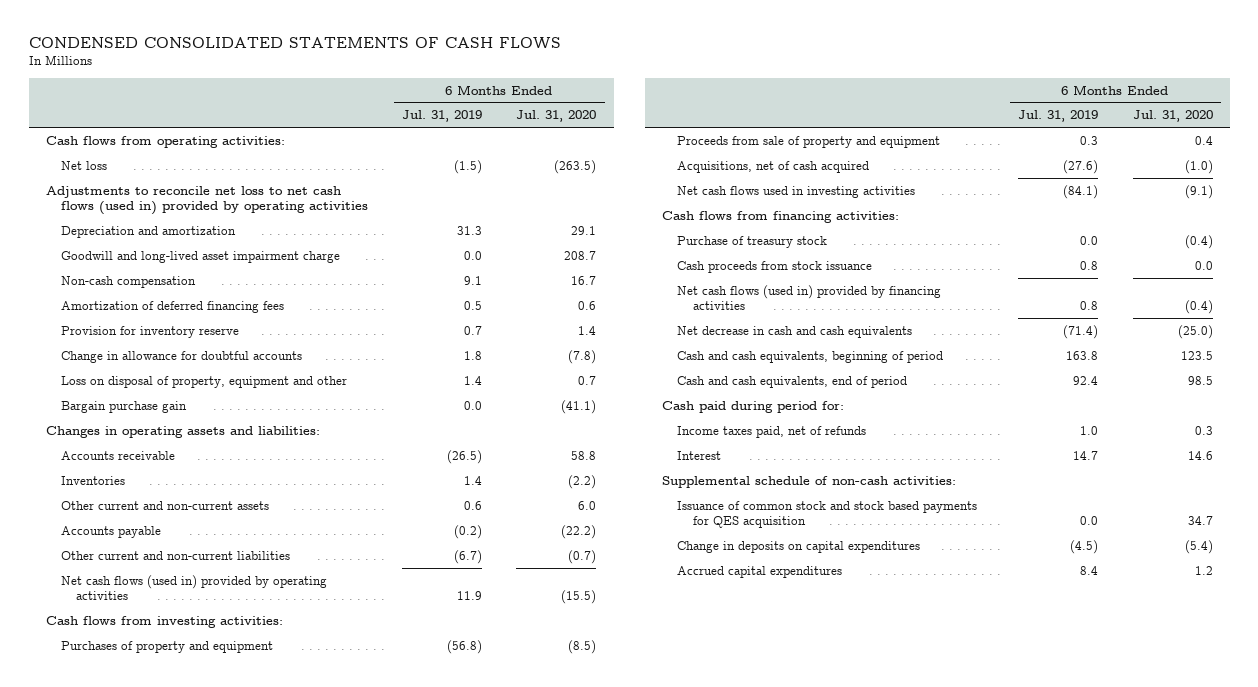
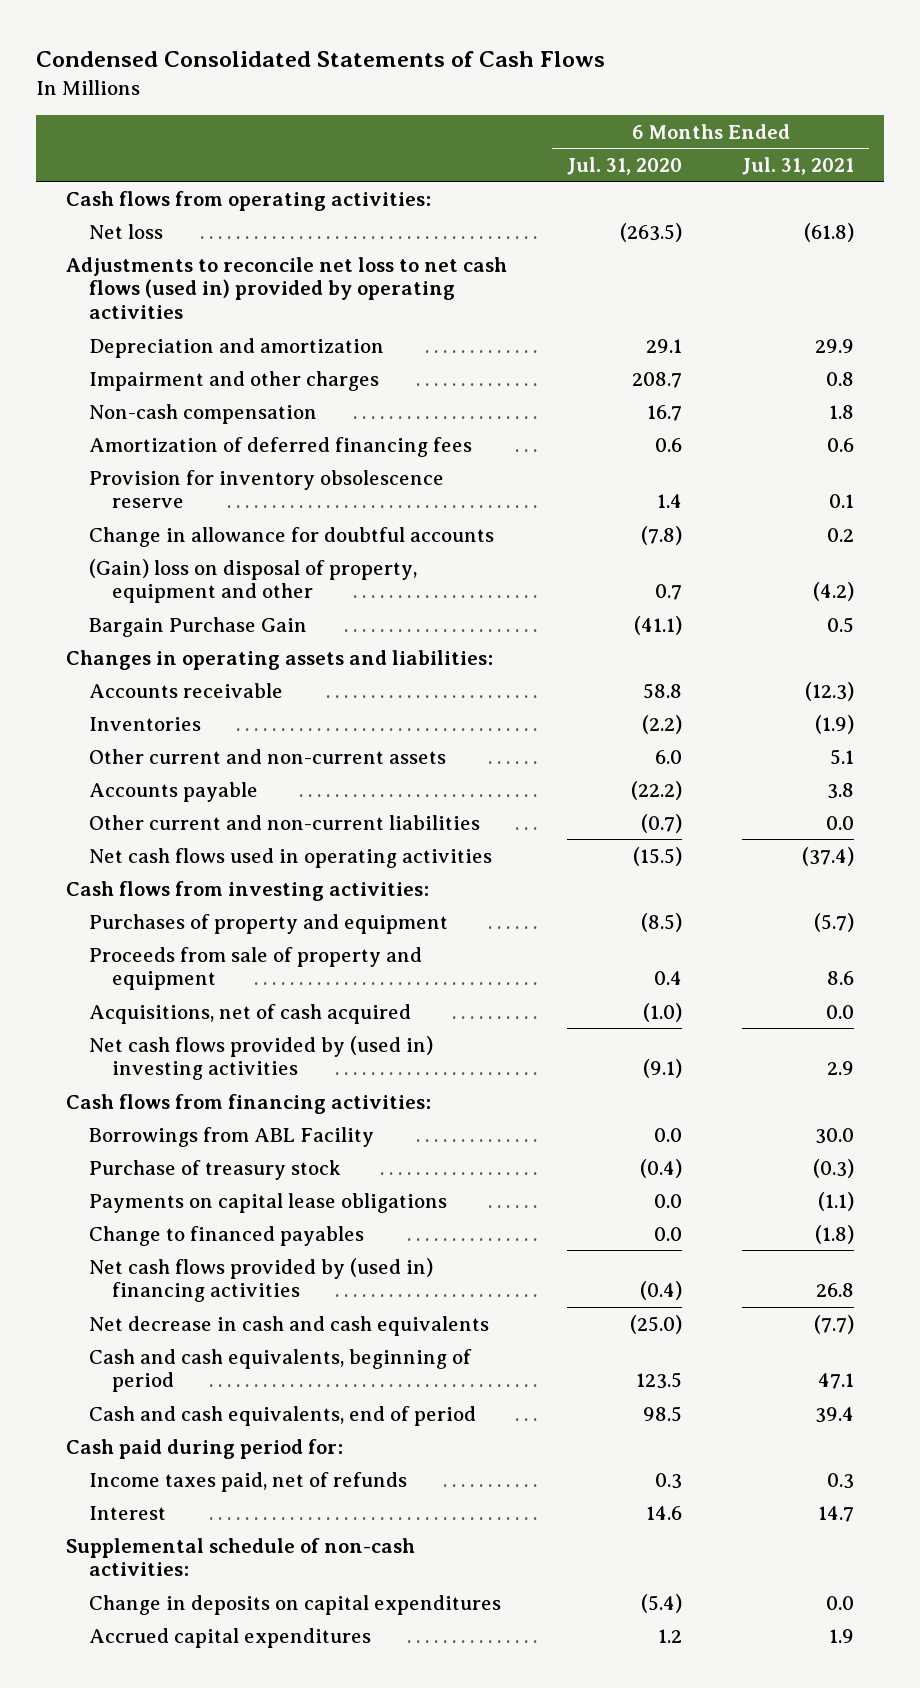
- CONDENSED CONSOLIDATED STATEMENTS OF CASH FLOWS
+ Condensed Consolidated Statements of Cash Flows
- | 6 Months Ended Jul. 31, 2019 | 6 Months Ended Jul. 31, 2020
+ | 6 Months Ended Jul. 31, 2020 | 6 Months Ended Jul. 31, 2021
- Goodwill and long-lived asset impairment charge | 0.0 | 208.7
+ Impairment and other charges | 208.7 | 0.8
- Provision for inventory reserve | 0.7 | 1.4
+ Provision for inventory obsolescence reserve | 1.4 | 0.1
- Loss on disposal of property, equipment and other | 1.4 | 0.7
- Bargain purchase gain | 0.0 | (41.1)
+ (Gain) loss on disposal of property, equipment and other | 0.7 | (4.2)
+ Bargain Purchase Gain | (41.1) | 0.5
- Net cash flows (used in) provided by operating activities | 11.9 | (15.5)
+ Net cash flows used in operating activities | (15.5) | (37.4)
- Net cash flows used in investing activities | (84.1) | (9.1)
+ Net cash flows provided by (used in) investing activities | (9.1) | 2.9
+ Borrowings from ABL Facility | 0.0 | 30.0
- Cash proceeds from stock issuance | 0.8 | 0.0
- Net cash flows (used in) provided by financing activities | 0.8 | (0.4)
+ Payments on capital lease obligations | 0.0 | (1.1)
+ Change to financed payables | 0.0 | (1.8)
+ Net cash flows provided by (used in) financing activities | (0.4) | 26.8
- Issuance of common stock and stock based payments for QES acquisition | 0.0 | 34.7

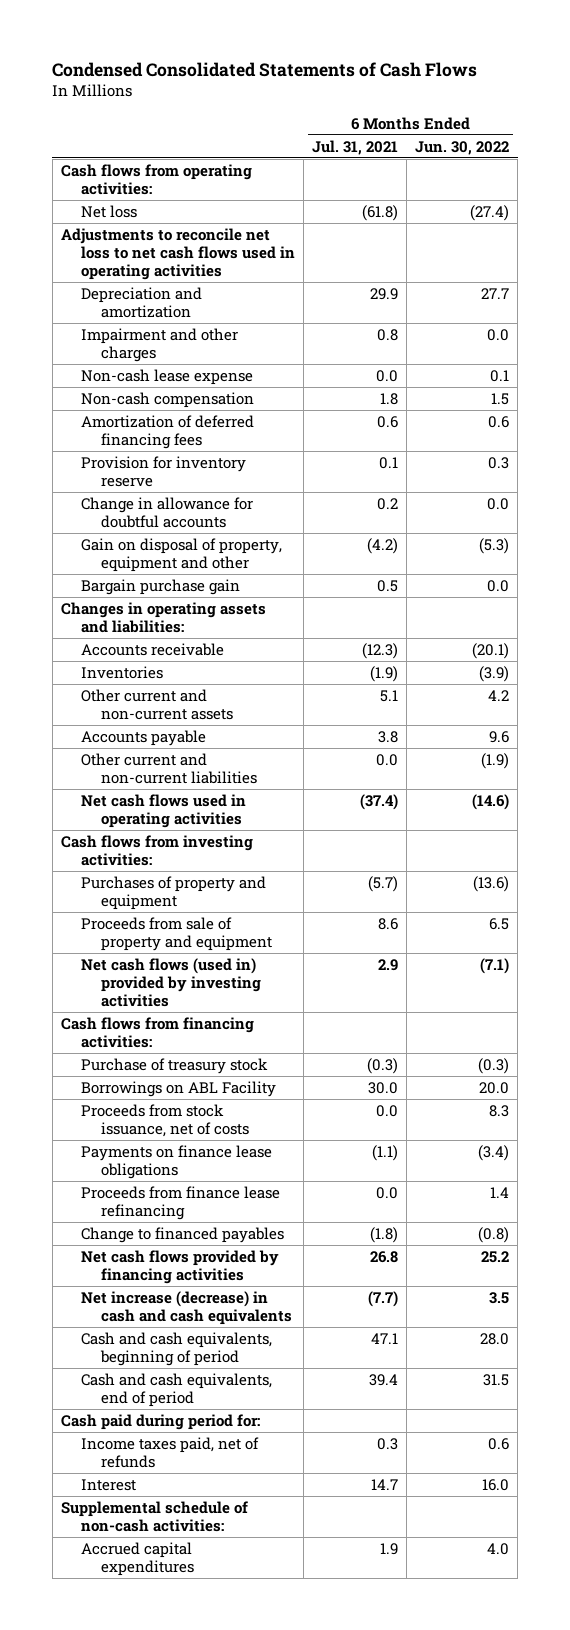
- | 6 Months Ended Jul. 31, 2020 | 6 Months Ended Jul. 31, 2021
+ | 6 Months Ended Jul. 31, 2021 | 6 Months Ended Jun. 30, 2022
- Adjustments to reconcile net loss to net cash flows (used in) provided by operating activities
+ Adjustments to reconcile net loss to net cash flows used in operating activities
+ Non-cash lease expense | 0.0 | 0.1
- Provision for inventory obsolescence reserve | 1.4 | 0.1
+ Provision for inventory reserve | 0.1 | 0.3
- (Gain) loss on disposal of property, equipment and other | 0.7 | (4.2)
- Bargain Purchase Gain | (41.1) | 0.5
+ Gain on disposal of property, equipment and other | (4.2) | (5.3)
+ Bargain purchase gain | 0.5 | 0.0
- Acquisitions, net of cash acquired | (1.0) | 0.0
- Net cash flows provided by (used in) investing activities | (9.1) | 2.9
+ Net cash flows (used in) provided by investing activities | 2.9 | (7.1)
- Borrowings from ABL Facility | 0.0 | 30.0
- Payments on capital lease obligations | 0.0 | (1.1)
+ Borrowings on ABL Facility | 30.0 | 20.0
+ Proceeds from stock issuance, net of costs | 0.0 | 8.3
+ Payments on finance lease obligations | (1.1) | (3.4)
+ Proceeds from finance lease refinancing | 0.0 | 1.4
- Net cash flows provided by (used in) financing activities | (0.4) | 26.8
- Net decrease in cash and cash equivalents | (25.0) | (7.7)
+ Net cash flows provided by financing activities | 26.8 | 25.2
+ Net increase (decrease) in cash and cash equivalents | (7.7) | 3.5
- Change in deposits on capital expenditures | (5.4) | 0.0

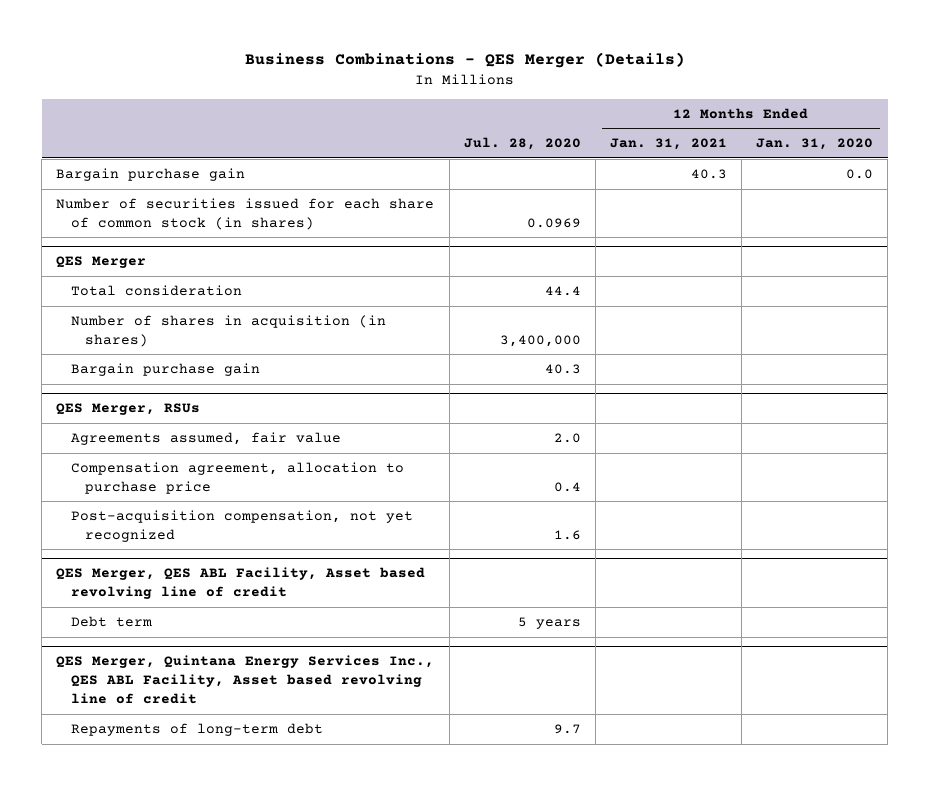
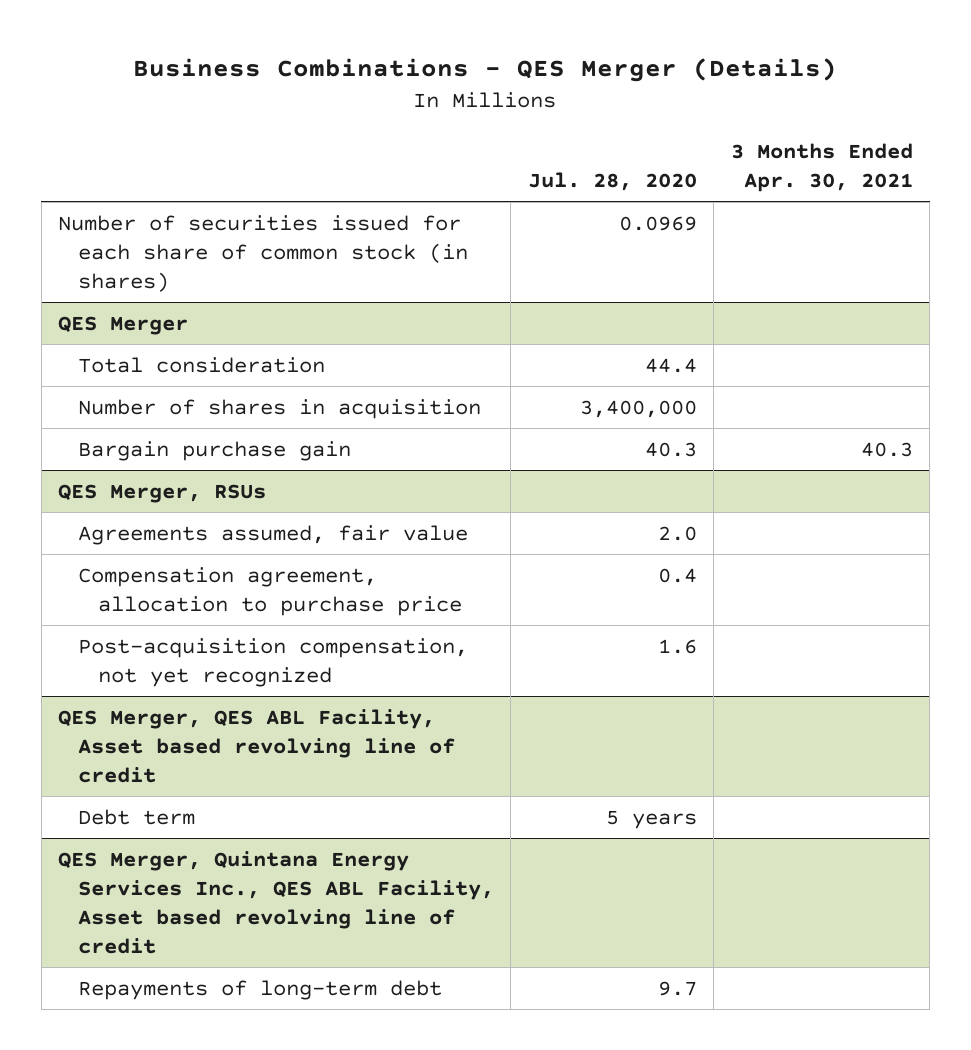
- | Jul. 28, 2020 | 12 Months Ended Jan. 31, 2021 | 12 Months Ended Jan. 31, 2020
+ | Jul. 28, 2020 | 3 Months Ended Apr. 30, 2021
- Bargain purchase gain | | 40.3 | 0.0
@ QES Merger
- Number of shares in acquisition (in shares) | 3,400,000 | |
+ Number of shares in acquisition | 3,400,000 |

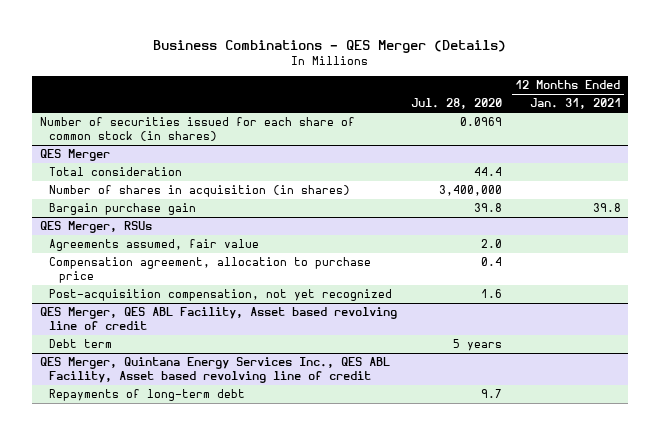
- | Jul. 28, 2020 | 3 Months Ended Apr. 30, 2021
+ | Jul. 28, 2020 | 12 Months Ended Jan. 31, 2021
@ QES Merger
- Number of shares in acquisition | 3,400,000 |
- Bargain purchase gain | 40.3 | 40.3
+ Number of shares in acquisition (in shares) | 3,400,000 |
+ Bargain purchase gain | 39.8 | 39.8

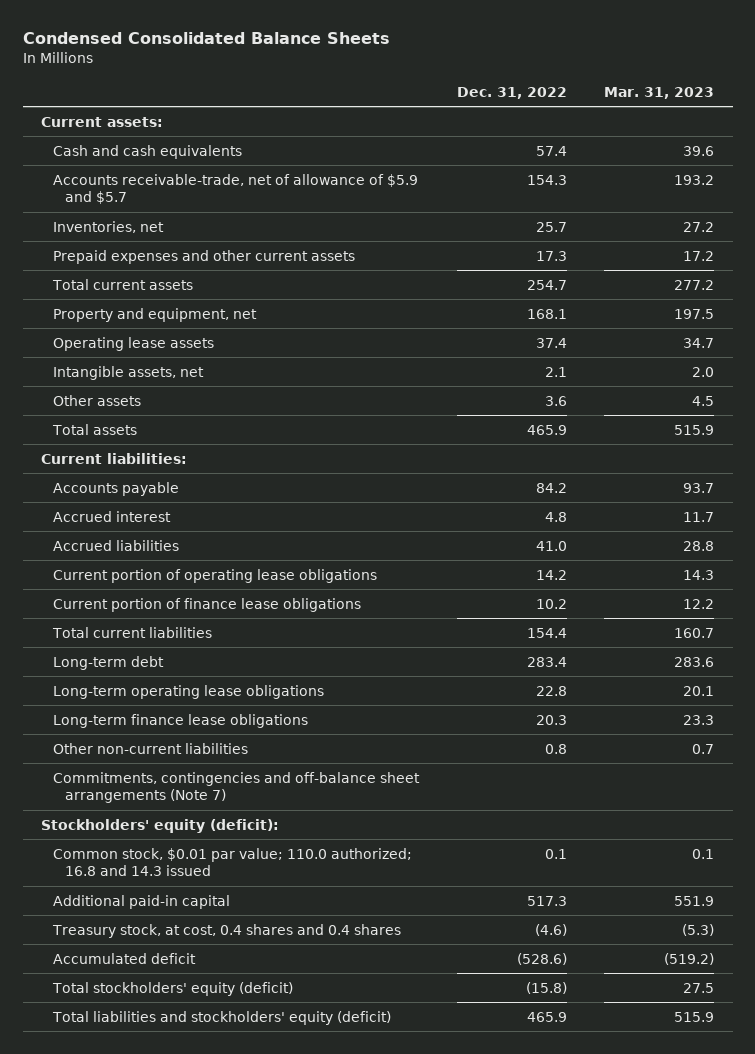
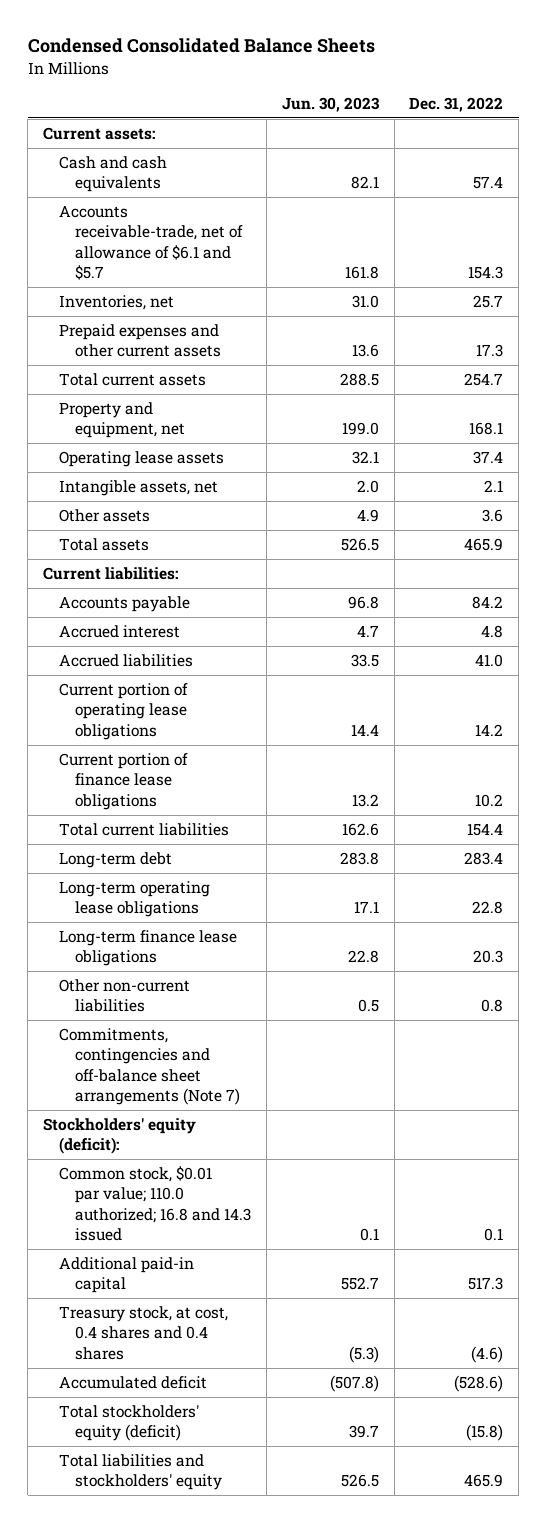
- | Dec. 31, 2022 | Mar. 31, 2023
+ | Jun. 30, 2023 | Dec. 31, 2022
- Accounts receivable-trade, net of allowance of $5.9 and $5.7 | 154.3 | 193.2
+ Accounts receivable-trade, net of allowance of $6.1 and $5.7 | 161.8 | 154.3
- Total liabilities and stockholders' equity (deficit) | 465.9 | 515.9
+ Total liabilities and stockholders' equity | 526.5 | 465.9

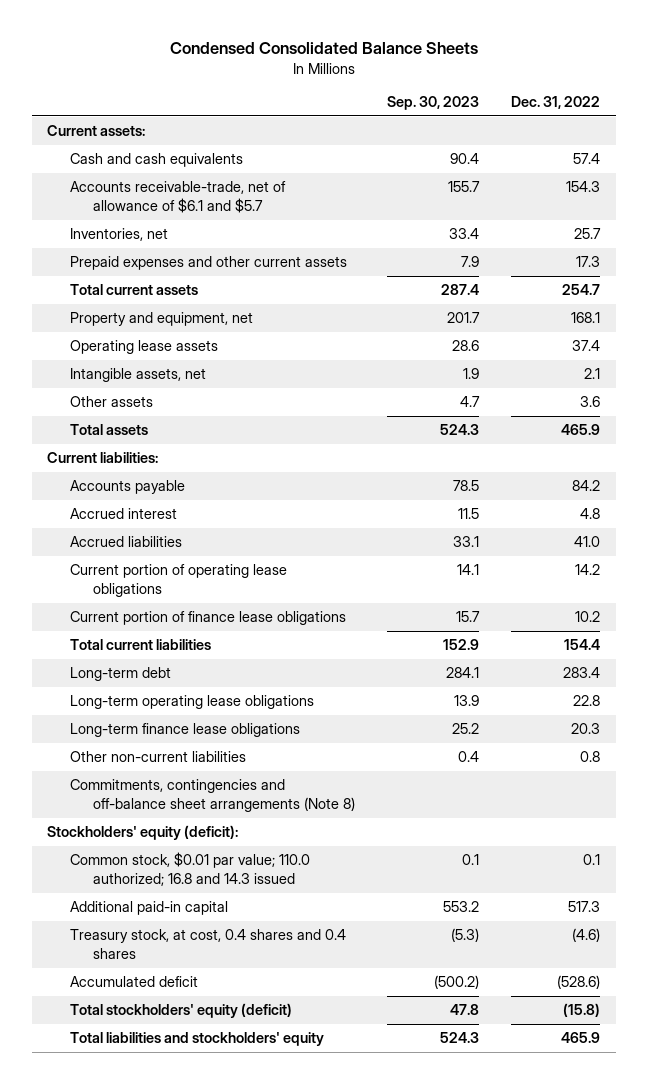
- | Jun. 30, 2023 | Dec. 31, 2022
+ | Sep. 30, 2023 | Dec. 31, 2022
- Commitments, contingencies and off-balance sheet arrangements (Note 7)
+ Commitments, contingencies and off-balance sheet arrangements (Note 8)

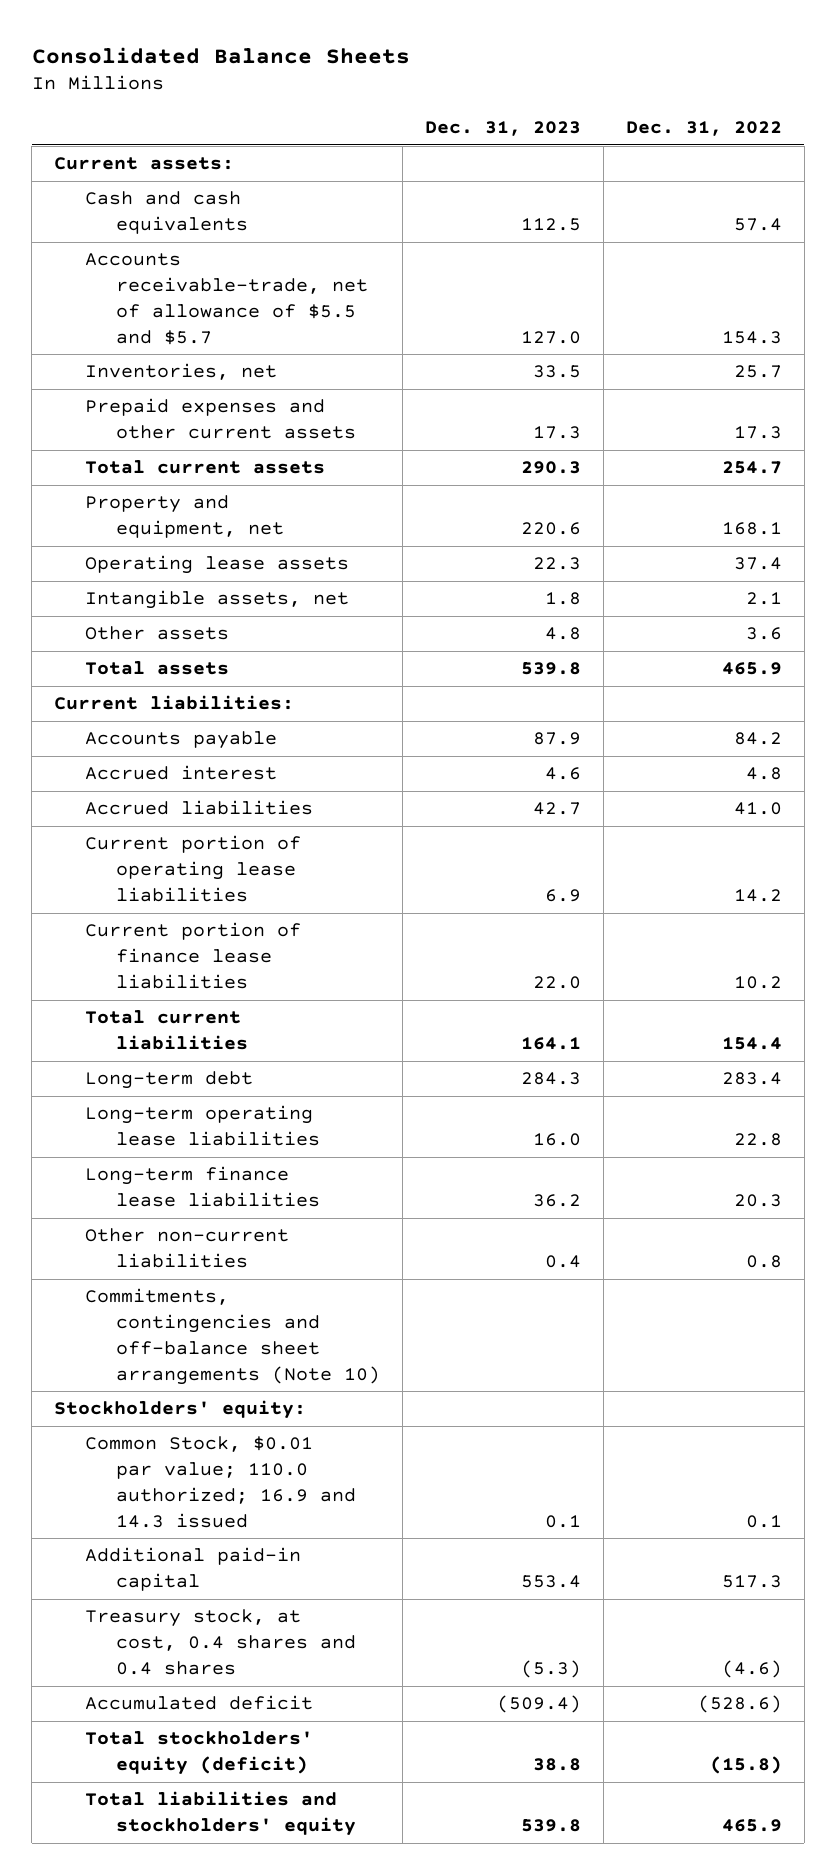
- Condensed Consolidated Balance Sheets
+ Consolidated Balance Sheets
- | Sep. 30, 2023 | Dec. 31, 2022
+ | Dec. 31, 2023 | Dec. 31, 2022
- Accounts receivable-trade, net of allowance of $6.1 and $5.7 | 155.7 | 154.3
+ Accounts receivable-trade, net of allowance of $5.5 and $5.7 | 127.0 | 154.3
- Current portion of operating lease obligations | 14.1 | 14.2
- Current portion of finance lease obligations | 15.7 | 10.2
+ Current portion of operating lease liabilities | 6.9 | 14.2
+ Current portion of finance lease liabilities | 22.0 | 10.2
- Long-term operating lease obligations | 13.9 | 22.8
- Long-term finance lease obligations | 25.2 | 20.3
+ Long-term operating lease liabilities | 16.0 | 22.8
+ Long-term finance lease liabilities | 36.2 | 20.3
- Commitments, contingencies and off-balance sheet arrangements (Note 8)
- Stockholders' equity (deficit):
- Common stock, $0.01 par value; 110.0 authorized; 16.8 and 14.3 issued | 0.1 | 0.1
+ Commitments, contingencies and off-balance sheet arrangements (Note 10)
+ Stockholders' equity:
+ Common Stock, $0.01 par value; 110.0 authorized; 16.9 and 14.3 issued | 0.1 | 0.1

